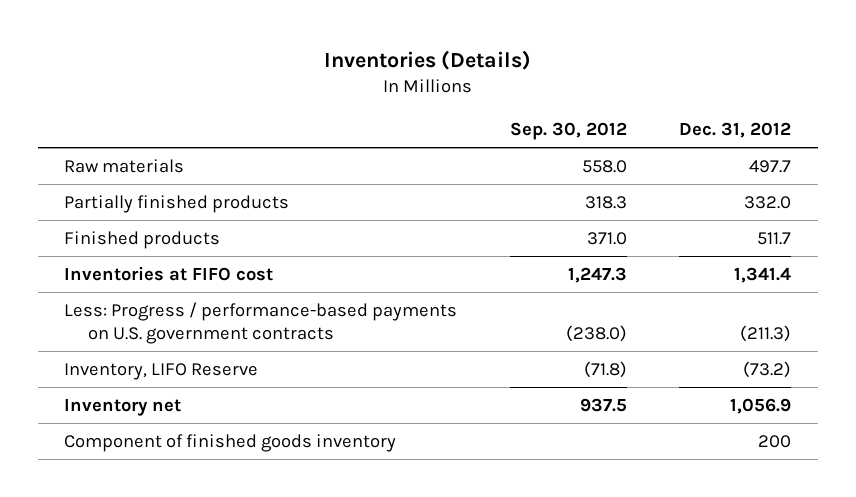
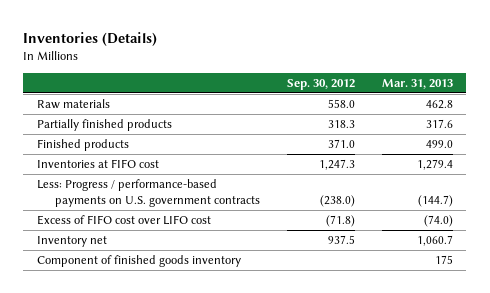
- | Sep. 30, 2012 | Dec. 31, 2012
+ | Sep. 30, 2012 | Mar. 31, 2013
- Inventory, LIFO Reserve | (71.8) | (73.2)
+ Excess of FIFO cost over LIFO cost | (71.8) | (74.0)

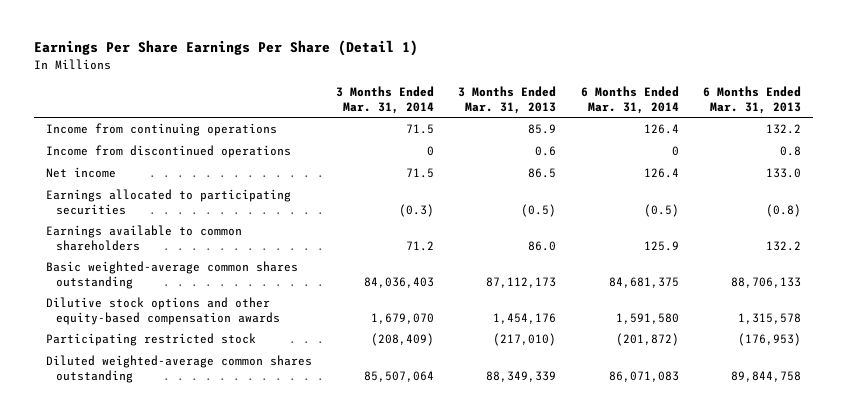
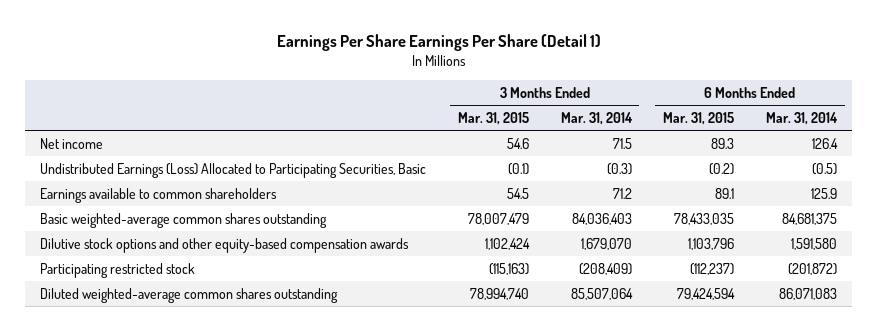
- | 3 Months Ended Mar. 31, 2014 | 3 Months Ended Mar. 31, 2013 | 6 Months Ended Mar. 31, 2014 | 6 Months Ended Mar. 31, 2013
+ | 3 Months Ended Mar. 31, 2015 | 3 Months Ended Mar. 31, 2014 | 6 Months Ended Mar. 31, 2015 | 6 Months Ended Mar. 31, 2014
- Income from continuing operations | 71.5 | 85.9 | 126.4 | 132.2
- Income from discontinued operations | 0 | 0.6 | 0 | 0.8
- Earnings allocated to participating securities | (0.3) | (0.5) | (0.5) | (0.8)
+ Undistributed Earnings (Loss) Allocated to Participating Securities, Basic | (0.1) | (0.3) | (0.2) | (0.5)

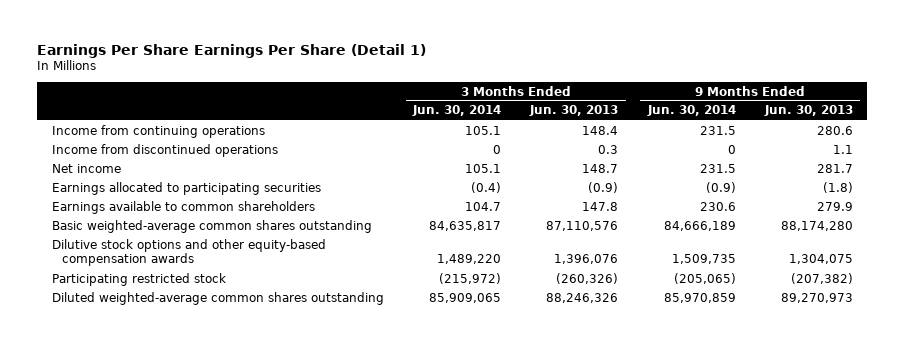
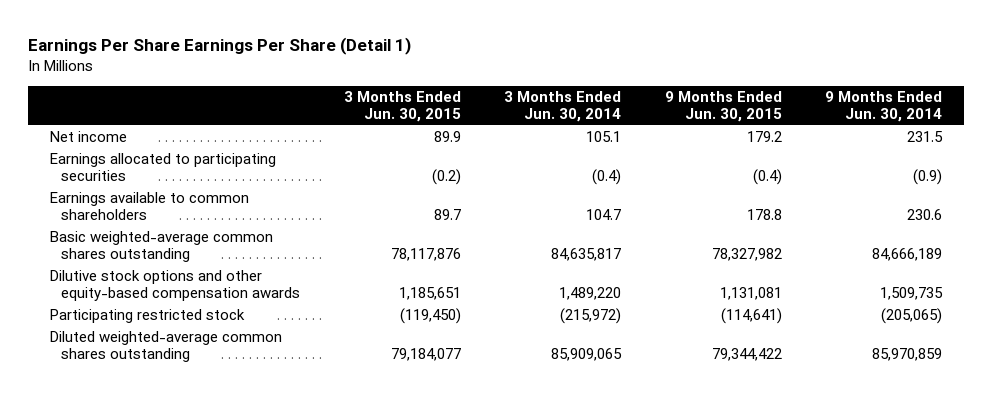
- | 3 Months Ended Jun. 30, 2014 | 3 Months Ended Jun. 30, 2013 | 9 Months Ended Jun. 30, 2014 | 9 Months Ended Jun. 30, 2013
+ | 3 Months Ended Jun. 30, 2015 | 3 Months Ended Jun. 30, 2014 | 9 Months Ended Jun. 30, 2015 | 9 Months Ended Jun. 30, 2014
- Income from continuing operations | 105.1 | 148.4 | 231.5 | 280.6
- Income from discontinued operations | 0 | 0.3 | 0 | 1.1

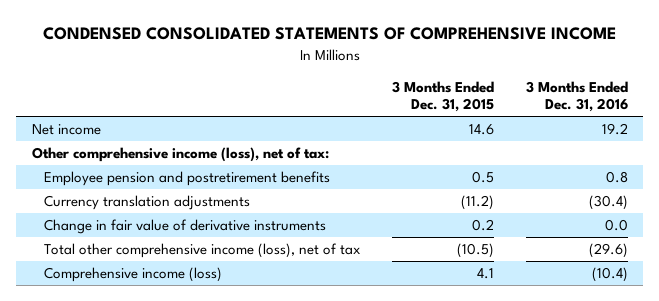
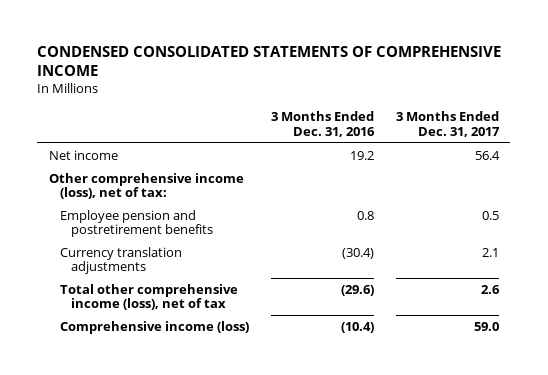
- | 3 Months Ended Dec. 31, 2015 | 3 Months Ended Dec. 31, 2016
+ | 3 Months Ended Dec. 31, 2016 | 3 Months Ended Dec. 31, 2017
- Change in fair value of derivative instruments | 0.2 | 0.0

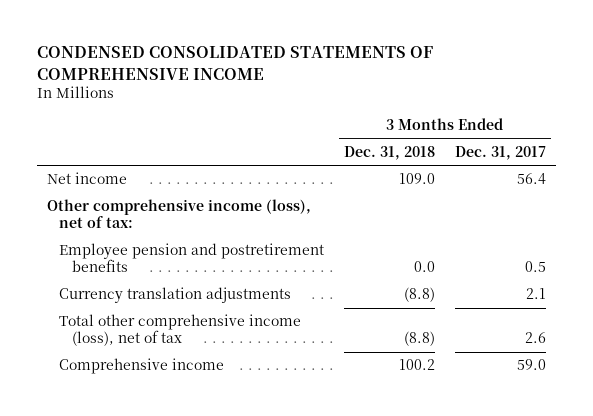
- | 3 Months Ended Dec. 31, 2016 | 3 Months Ended Dec. 31, 2017
+ | 3 Months Ended Dec. 31, 2018 | 3 Months Ended Dec. 31, 2017
- Comprehensive income (loss) | (10.4) | 59.0
+ Comprehensive income | 100.2 | 59.0

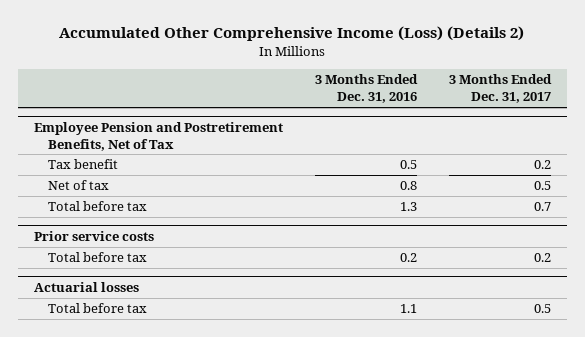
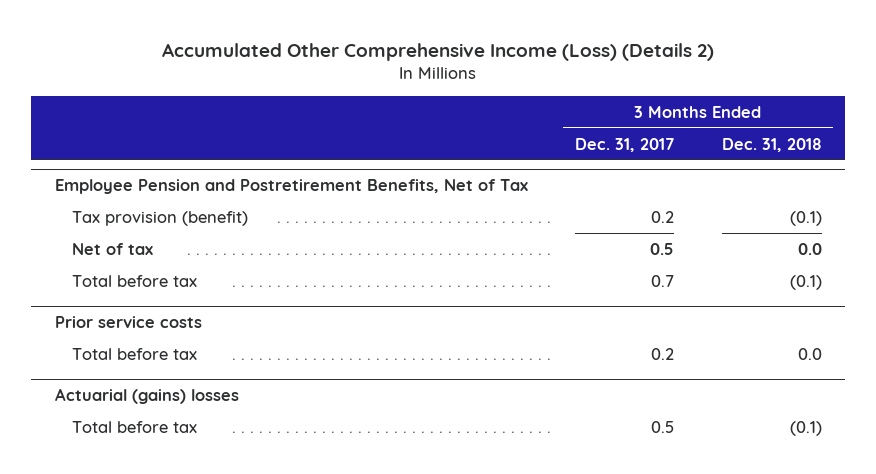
- | 3 Months Ended Dec. 31, 2016 | 3 Months Ended Dec. 31, 2017
+ | 3 Months Ended Dec. 31, 2017 | 3 Months Ended Dec. 31, 2018
@ Employee Pension and Postretirement Benefits, Net of Tax
- Tax benefit | 0.5 | 0.2
+ Tax provision (benefit) | 0.2 | (0.1)
- Actuarial losses
+ Actuarial (gains) losses

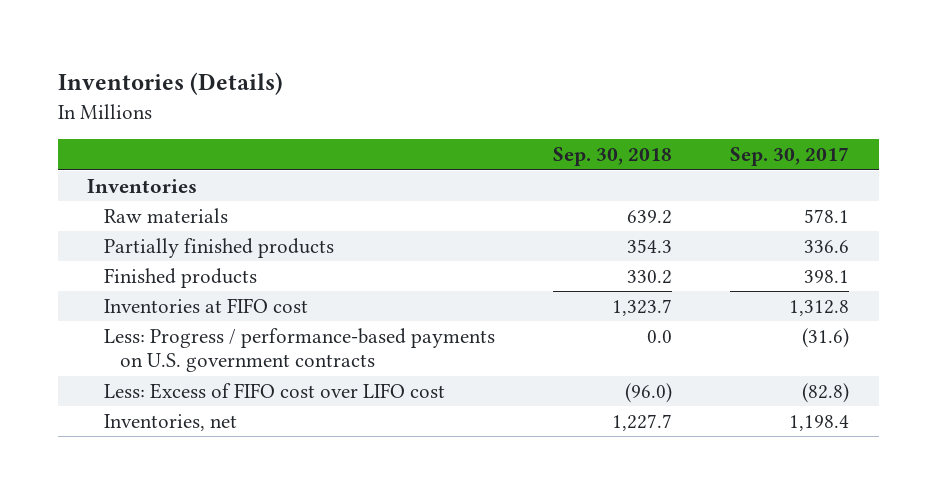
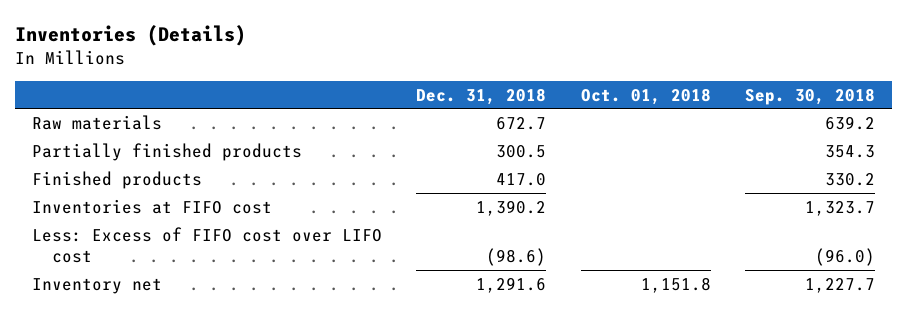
- | Sep. 30, 2018 | Sep. 30, 2017
+ | Dec. 31, 2018 | Oct. 01, 2018 | Sep. 30, 2018
- Inventories
- Less: Progress / performance-based payments on U.S. government contracts | 0.0 | (31.6)
- Inventories, net | 1,227.7 | 1,198.4
+ Inventory net | 1,291.6 | 1,151.8 | 1,227.7

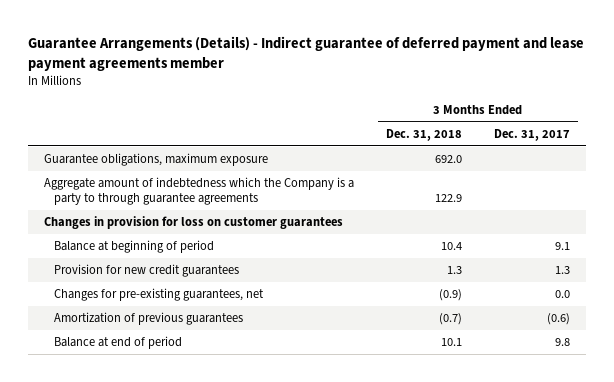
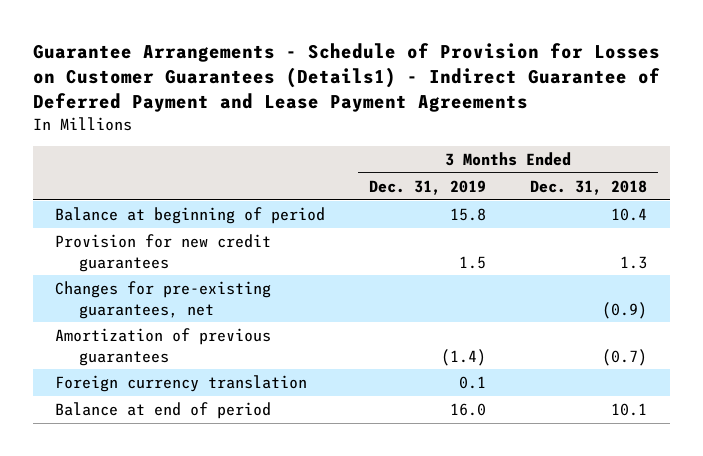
- Guarantee Arrangements (Details) - Indirect guarantee of deferred payment and lease payment agreements member
+ Guarantee Arrangements - Schedule of Provision for Losses on Customer Guarantees (Details1) - Indirect Guarantee of Deferred Payment and Lease Payment Agreements
- | 3 Months Ended Dec. 31, 2018 | 3 Months Ended Dec. 31, 2017
+ | 3 Months Ended Dec. 31, 2019 | 3 Months Ended Dec. 31, 2018
- Guarantee obligations, maximum exposure | 692.0 |
- Aggregate amount of indebtedness which the Company is a party to through guarantee agreements | 122.9 |
- Changes in provision for loss on customer guarantees
+ Foreign currency translation | 0.1 |

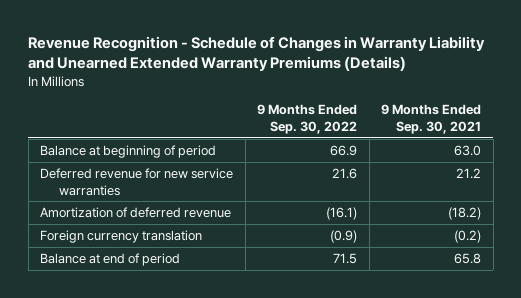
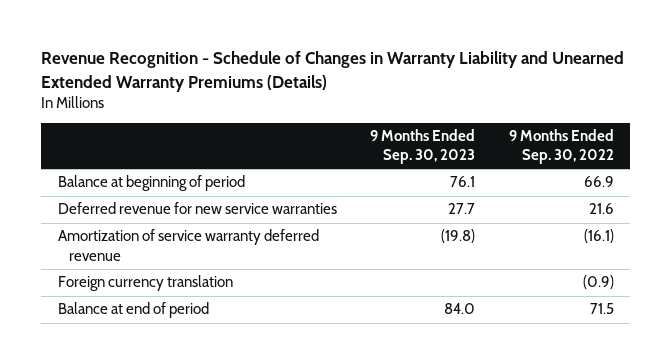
- | 9 Months Ended Sep. 30, 2022 | 9 Months Ended Sep. 30, 2021
+ | 9 Months Ended Sep. 30, 2023 | 9 Months Ended Sep. 30, 2022
- Amortization of deferred revenue | (16.1) | (18.2)
+ Amortization of service warranty deferred revenue | (19.8) | (16.1)

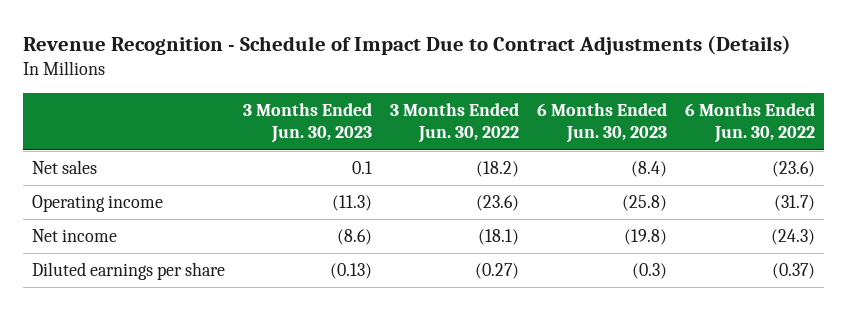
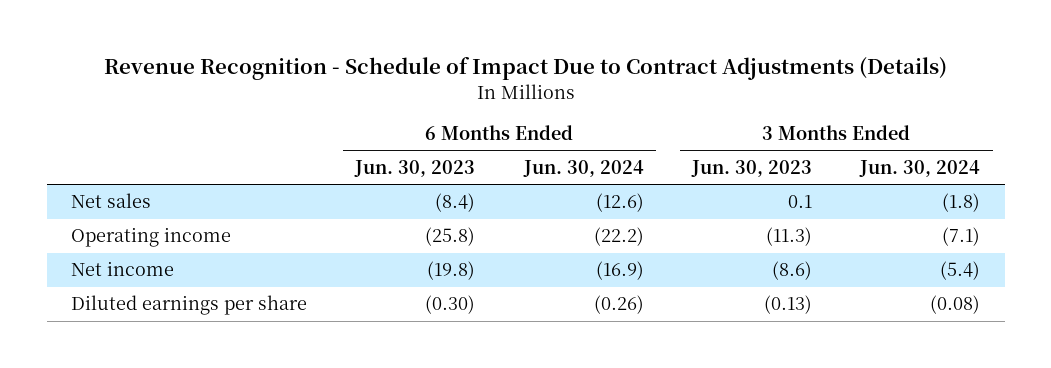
- | 3 Months Ended Jun. 30, 2023 | 3 Months Ended Jun. 30, 2022 | 6 Months Ended Jun. 30, 2023 | 6 Months Ended Jun. 30, 2022
+ | 6 Months Ended Jun. 30, 2023 | 6 Months Ended Jun. 30, 2024 | 3 Months Ended Jun. 30, 2023 | 3 Months Ended Jun. 30, 2024
- Diluted earnings per share | (0.13) | (0.27) | (0.3) | (0.37)
+ Diluted earnings per share | (0.30) | (0.26) | (0.13) | (0.08)

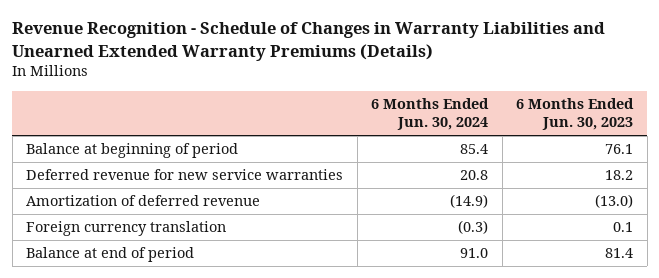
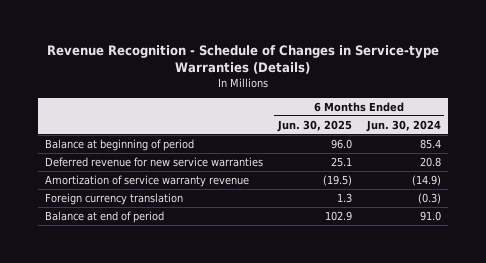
- Revenue Recognition - Schedule of Changes in Warranty Liabilities and Unearned Extended Warranty Premiums (Details)
+ Revenue Recognition - Schedule of Changes in Service-type Warranties (Details)
- | 6 Months Ended Jun. 30, 2024 | 6 Months Ended Jun. 30, 2023
+ | 6 Months Ended Jun. 30, 2025 | 6 Months Ended Jun. 30, 2024
- Amortization of deferred revenue | (14.9) | (13.0)
+ Amortization of service warranty revenue | (19.5) | (14.9)

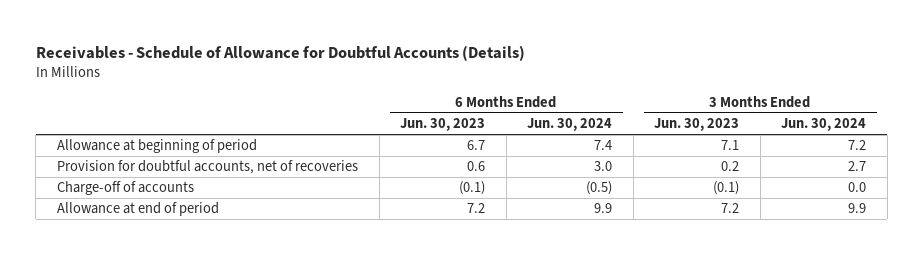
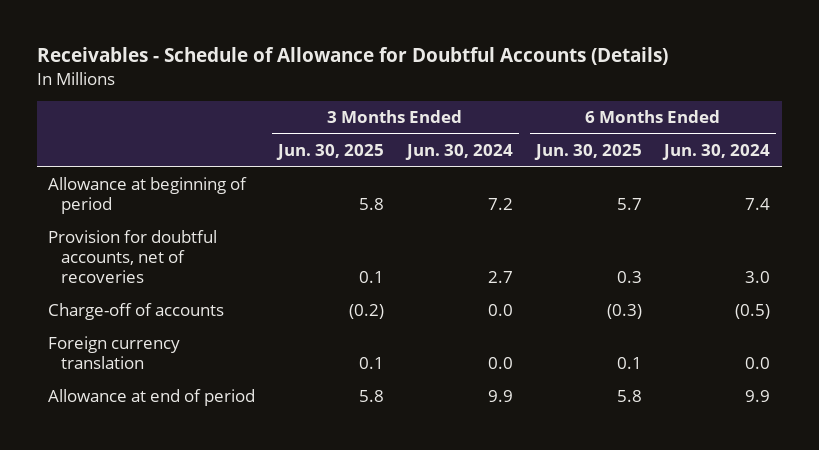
- | 6 Months Ended Jun. 30, 2023 | 6 Months Ended Jun. 30, 2024 | 3 Months Ended Jun. 30, 2023 | 3 Months Ended Jun. 30, 2024
+ | 3 Months Ended Jun. 30, 2025 | 3 Months Ended Jun. 30, 2024 | 6 Months Ended Jun. 30, 2025 | 6 Months Ended Jun. 30, 2024
+ Foreign currency translation | 0.1 | 0.0 | 0.1 | 0.0

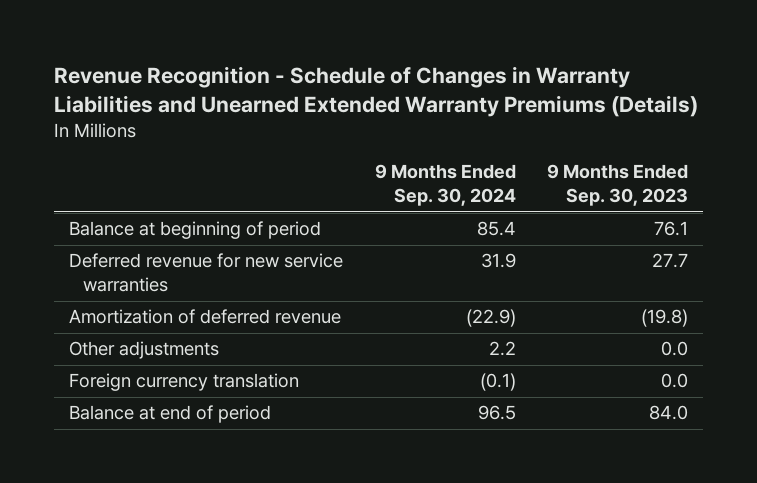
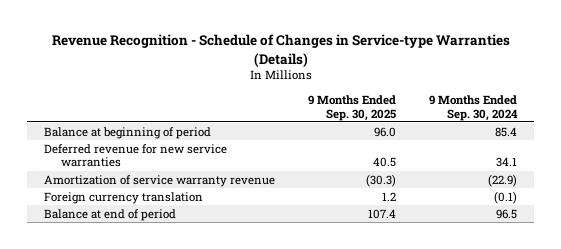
- Revenue Recognition - Schedule of Changes in Warranty Liabilities and Unearned Extended Warranty Premiums (Details)
+ Revenue Recognition - Schedule of Changes in Service-type Warranties (Details)
- | 9 Months Ended Sep. 30, 2024 | 9 Months Ended Sep. 30, 2023
+ | 9 Months Ended Sep. 30, 2025 | 9 Months Ended Sep. 30, 2024
- Deferred revenue for new service warranties | 31.9 | 27.7
- Amortization of deferred revenue | (22.9) | (19.8)
- Other adjustments | 2.2 | 0.0
+ Deferred revenue for new service warranties | 40.5 | 34.1
+ Amortization of service warranty revenue | (30.3) | (22.9)

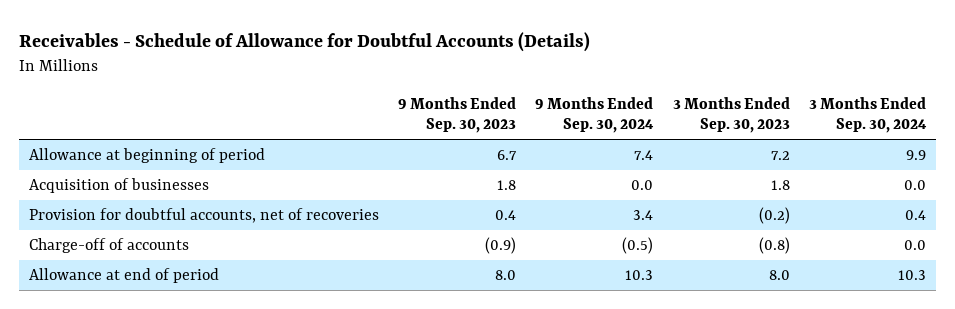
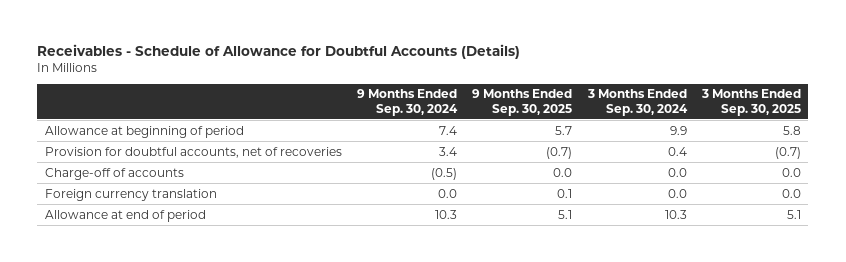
- | 9 Months Ended Sep. 30, 2023 | 9 Months Ended Sep. 30, 2024 | 3 Months Ended Sep. 30, 2023 | 3 Months Ended Sep. 30, 2024
+ | 9 Months Ended Sep. 30, 2024 | 9 Months Ended Sep. 30, 2025 | 3 Months Ended Sep. 30, 2024 | 3 Months Ended Sep. 30, 2025
- Acquisition of businesses | 1.8 | 0.0 | 1.8 | 0.0
+ Foreign currency translation | 0.0 | 0.1 | 0.0 | 0.0

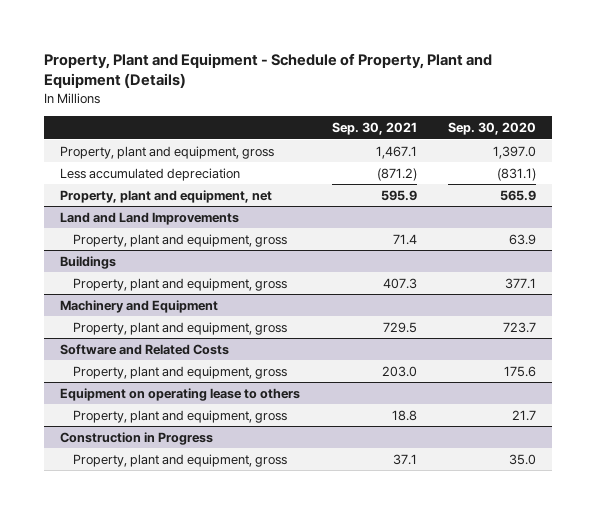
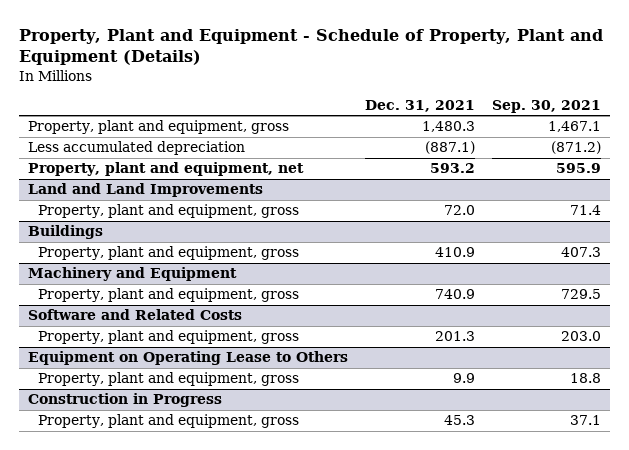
- | Sep. 30, 2021 | Sep. 30, 2020
+ | Dec. 31, 2021 | Sep. 30, 2021
- Equipment on operating lease to others
+ Equipment on Operating Lease to Others

